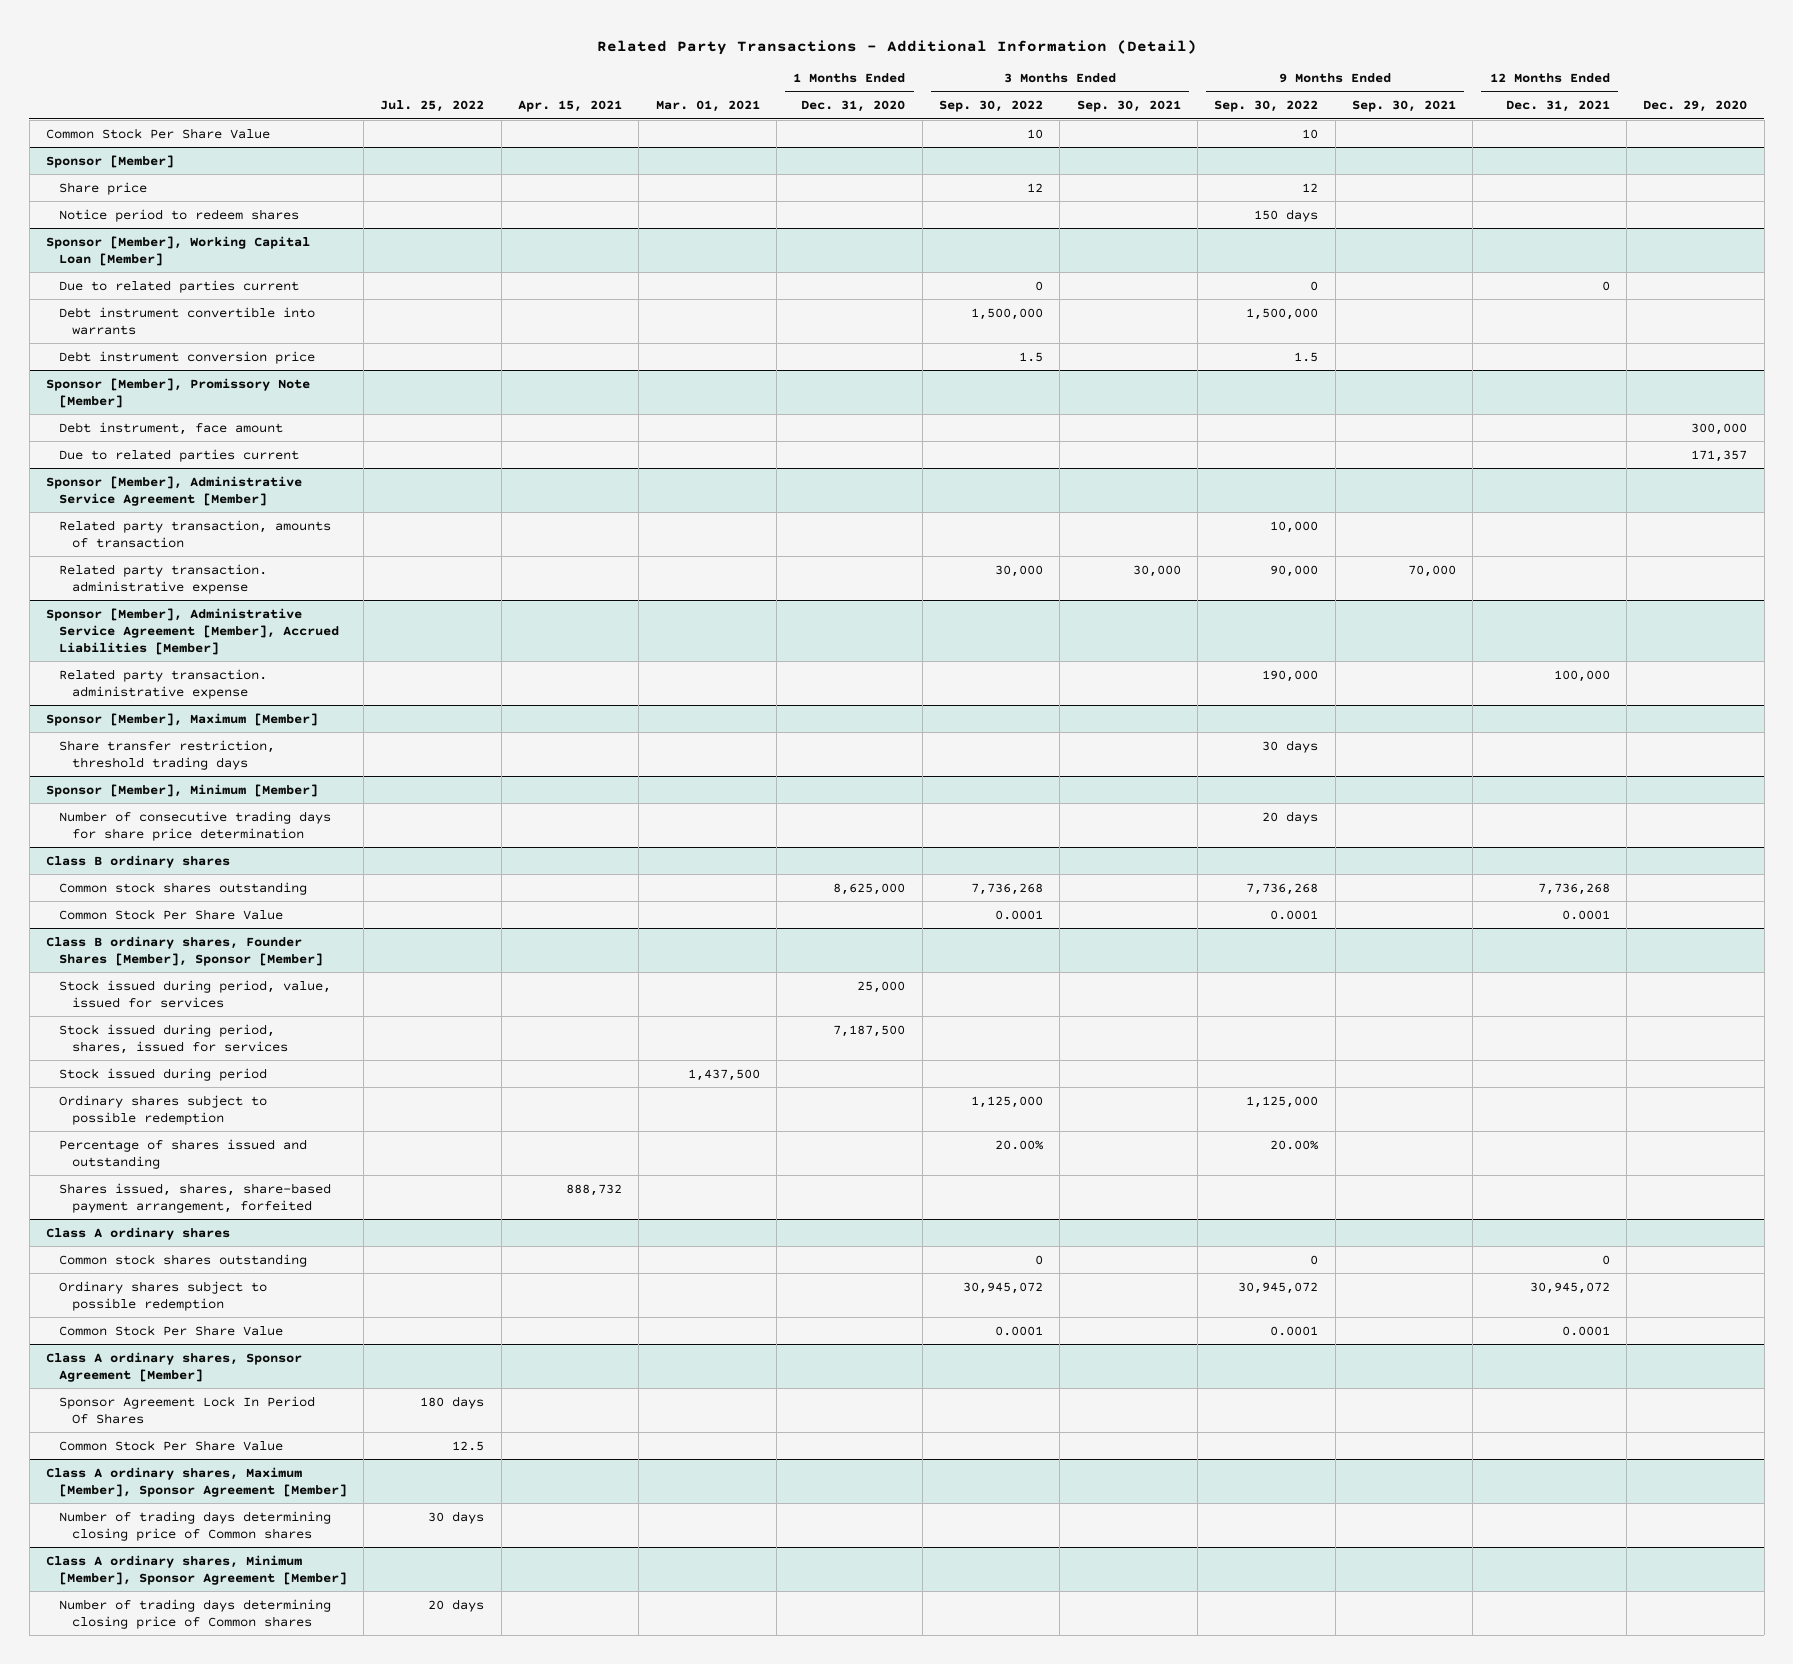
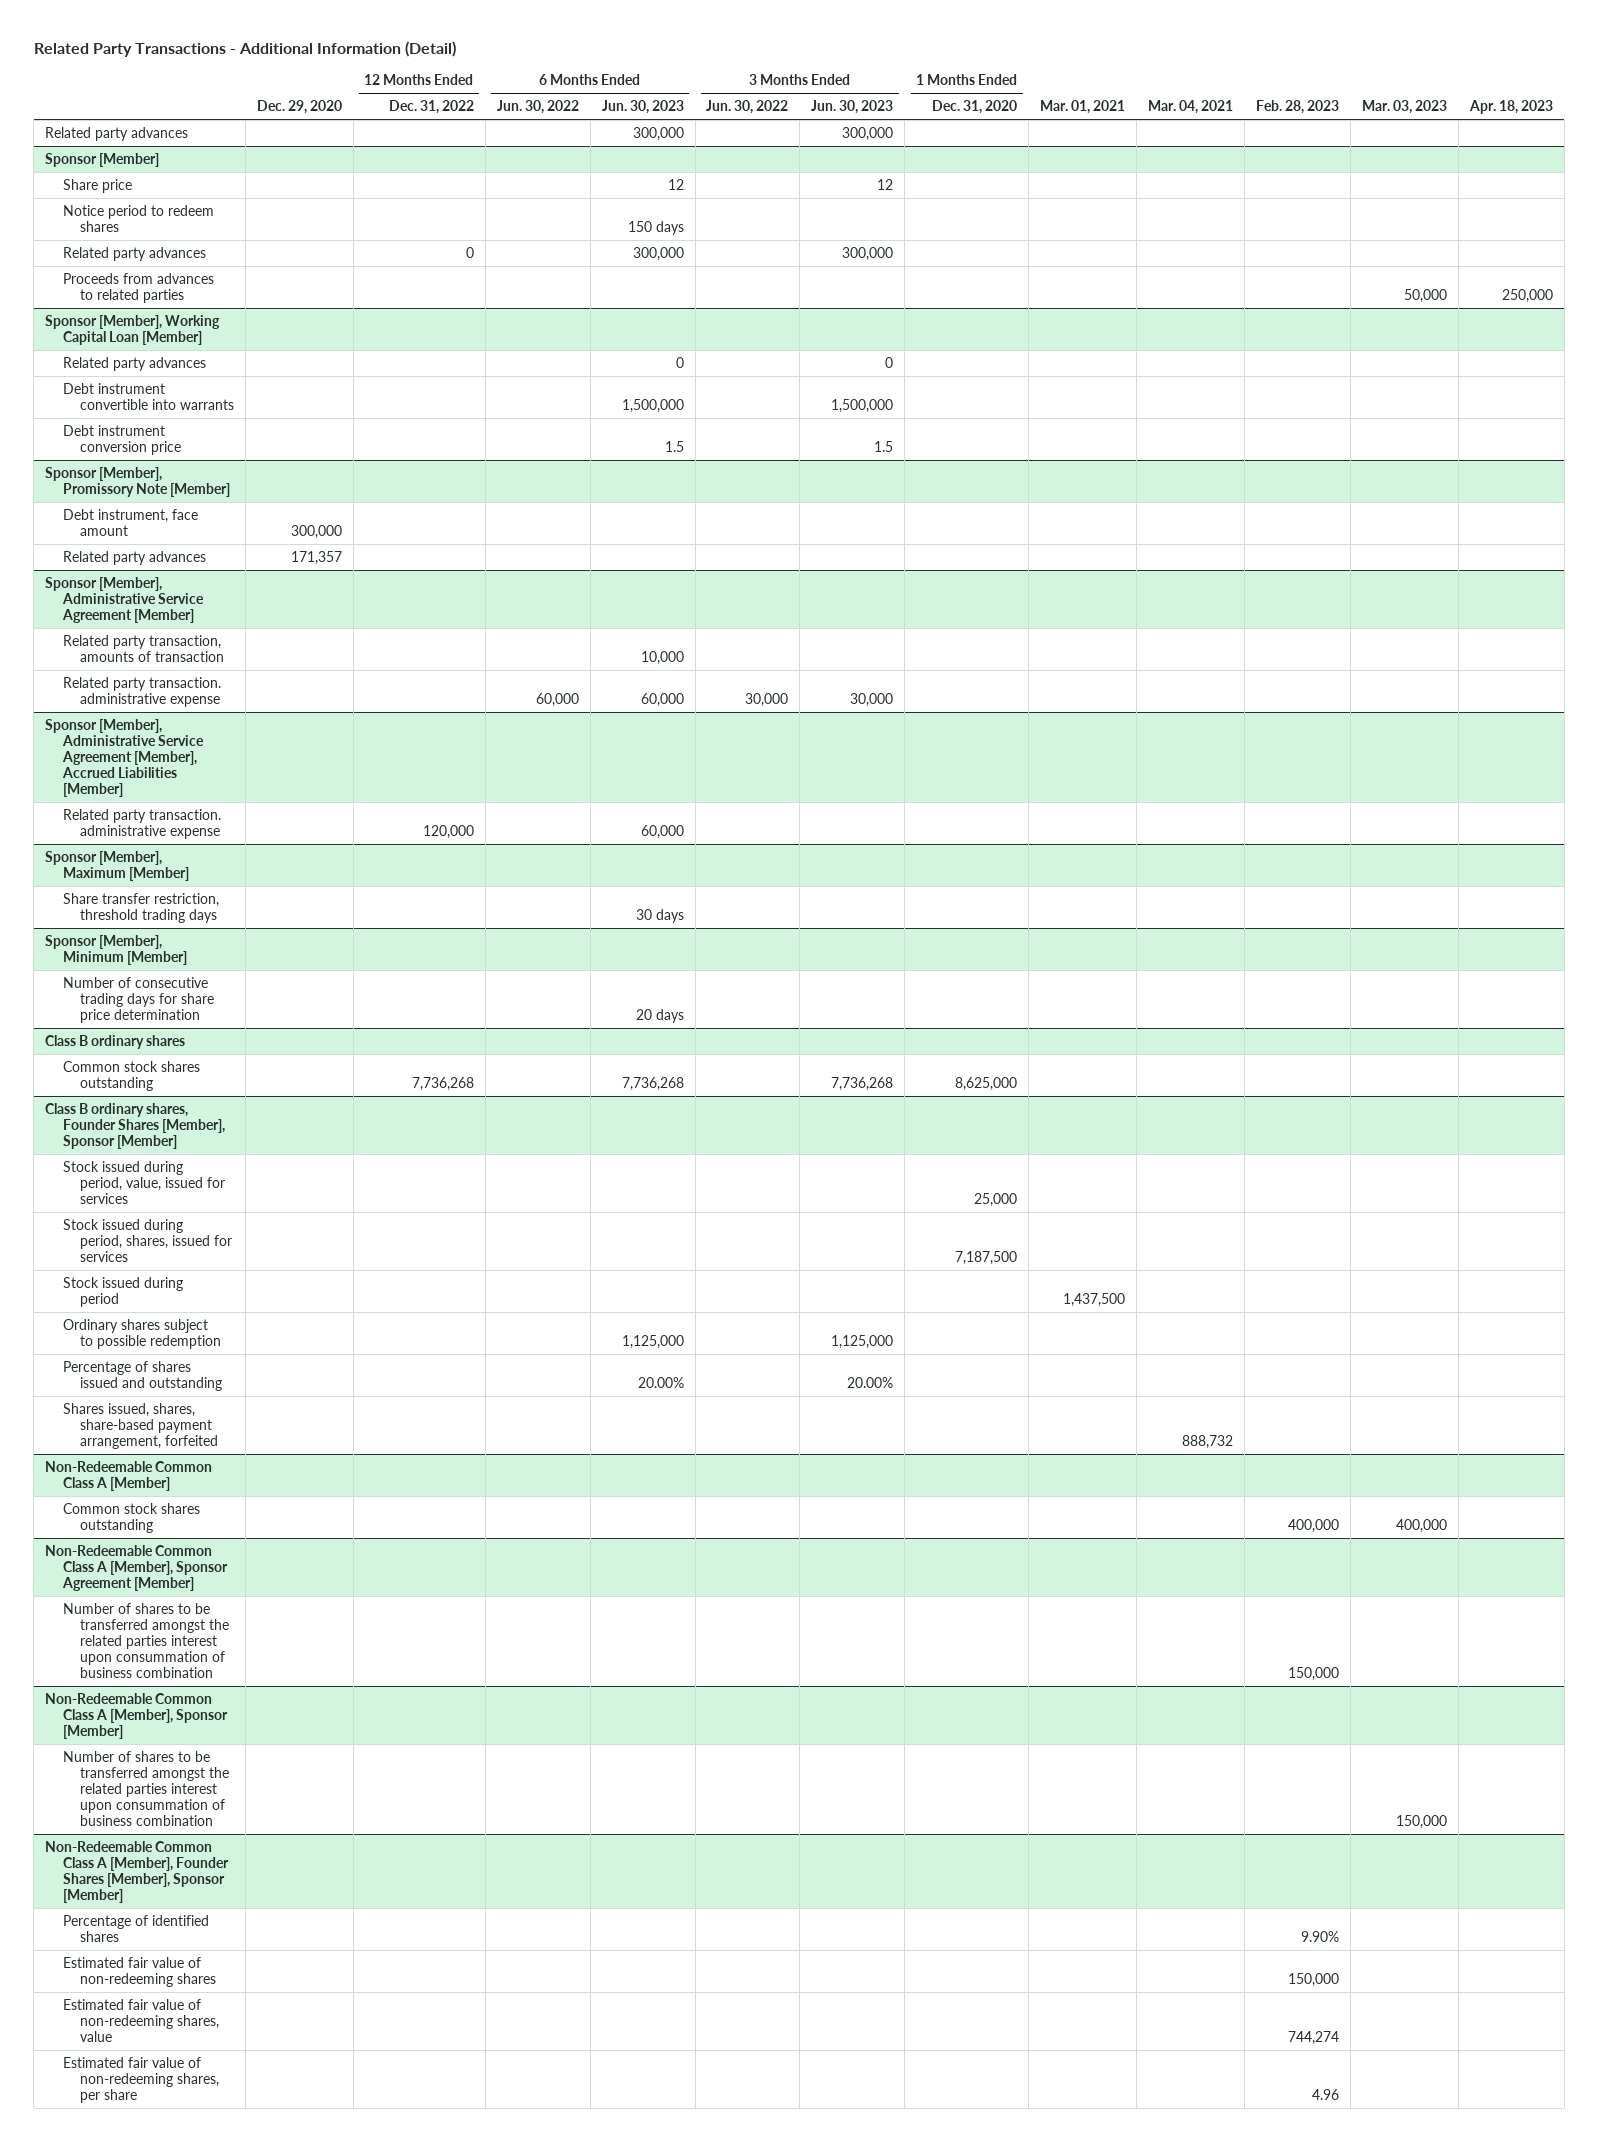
- | Jul. 25, 2022 | Apr. 15, 2021 | Mar. 01, 2021 | 1 Months Ended Dec. 31, 2020 | 3 Months Ended Sep. 30, 2022 | 3 Months Ended Sep. 30, 2021 | 9 Months Ended Sep. 30, 2022 | 9 Months Ended Sep. 30, 2021 | 12 Months Ended Dec. 31, 2021 | Dec. 29, 2020
+ | Dec. 29, 2020 | 12 Months Ended Dec. 31, 2022 | 6 Months Ended Jun. 30, 2022 | 6 Months Ended Jun. 30, 2023 | 3 Months Ended Jun. 30, 2022 | 3 Months Ended Jun. 30, 2023 | 1 Months Ended Dec. 31, 2020 | Mar. 01, 2021 | Mar. 04, 2021 | Feb. 28, 2023 | Mar. 03, 2023 | Apr. 18, 2023
- Common Stock Per Share Value | | | | | 10 | | 10 | | |
+ Related party advances | | | | 300,000 | | 300,000 | | | | | |
@ Sponsor [Member]
+ Related party advances | | 0 | | 300,000 | | 300,000 | | | | | |
+ Proceeds from advances to related parties | | | | | | | | | | | 50,000 | 250,000
@ Sponsor [Member], Working Capital Loan [Member]
- Due to related parties current | | | | | 0 | | 0 | | 0 |
+ Related party advances | | | | 0 | | 0 | | | | | |
@ Sponsor [Member], Promissory Note [Member]
- Due to related parties current | | | | | | | | | | 171,357
+ Related party advances | 171,357 | | | | | | | | | | |
@ Class B ordinary shares
- Common Stock Per Share Value | | | | | 0.0001 | | 0.0001 | | 0.0001 |
- Class A ordinary shares
- Common stock shares outstanding | | | | | 0 | | 0 | | 0 |
- Ordinary shares subject to possible redemption | | | | | 30,945,072 | | 30,945,072 | | 30,945,072 |
- Common Stock Per Share Value | | | | | 0.0001 | | 0.0001 | | 0.0001 |
- Class A ordinary shares, Sponsor Agreement [Member]
- Sponsor Agreement Lock In Period Of Shares | 180 days | | | | | | | | |
- Common Stock Per Share Value | 12.5 | | | | | | | | |
- Class A ordinary shares, Maximum [Member], Sponsor Agreement [Member]
- Number of trading days determining closing price of Common shares | 30 days | | | | | | | | |
- Class A ordinary shares, Minimum [Member], Sponsor Agreement [Member]
- Number of trading days determining closing price of Common shares | 20 days | | | | | | | | |
+ Non-Redeemable Common Class A [Member]
+ Common stock shares outstanding | | | | | | | | | | 400,000 | 400,000 |
+ Non-Redeemable Common Class A [Member], Sponsor Agreement [Member]
+ Number of shares to be transferred amongst the related parties interest upon consummation of business combination | | | | | | | | | | 150,000 | |
+ Non-Redeemable Common Class A [Member], Sponsor [Member]
+ Number of shares to be transferred amongst the related parties interest upon consummation of business combination | | | | | | | | | | | 150,000 |
+ Non-Redeemable Common Class A [Member], Founder Shares [Member], Sponsor [Member]
+ Percentage of identified shares | | | | | | | | | | 9.90% | |
+ Estimated fair value of non-redeeming shares | | | | | | | | | | 150,000 | |
+ Estimated fair value of non-redeeming shares, value | | | | | | | | | | 744,274 | |
+ Estimated fair value of non-redeeming shares, per share | | | | | | | | | | 4.96 | |

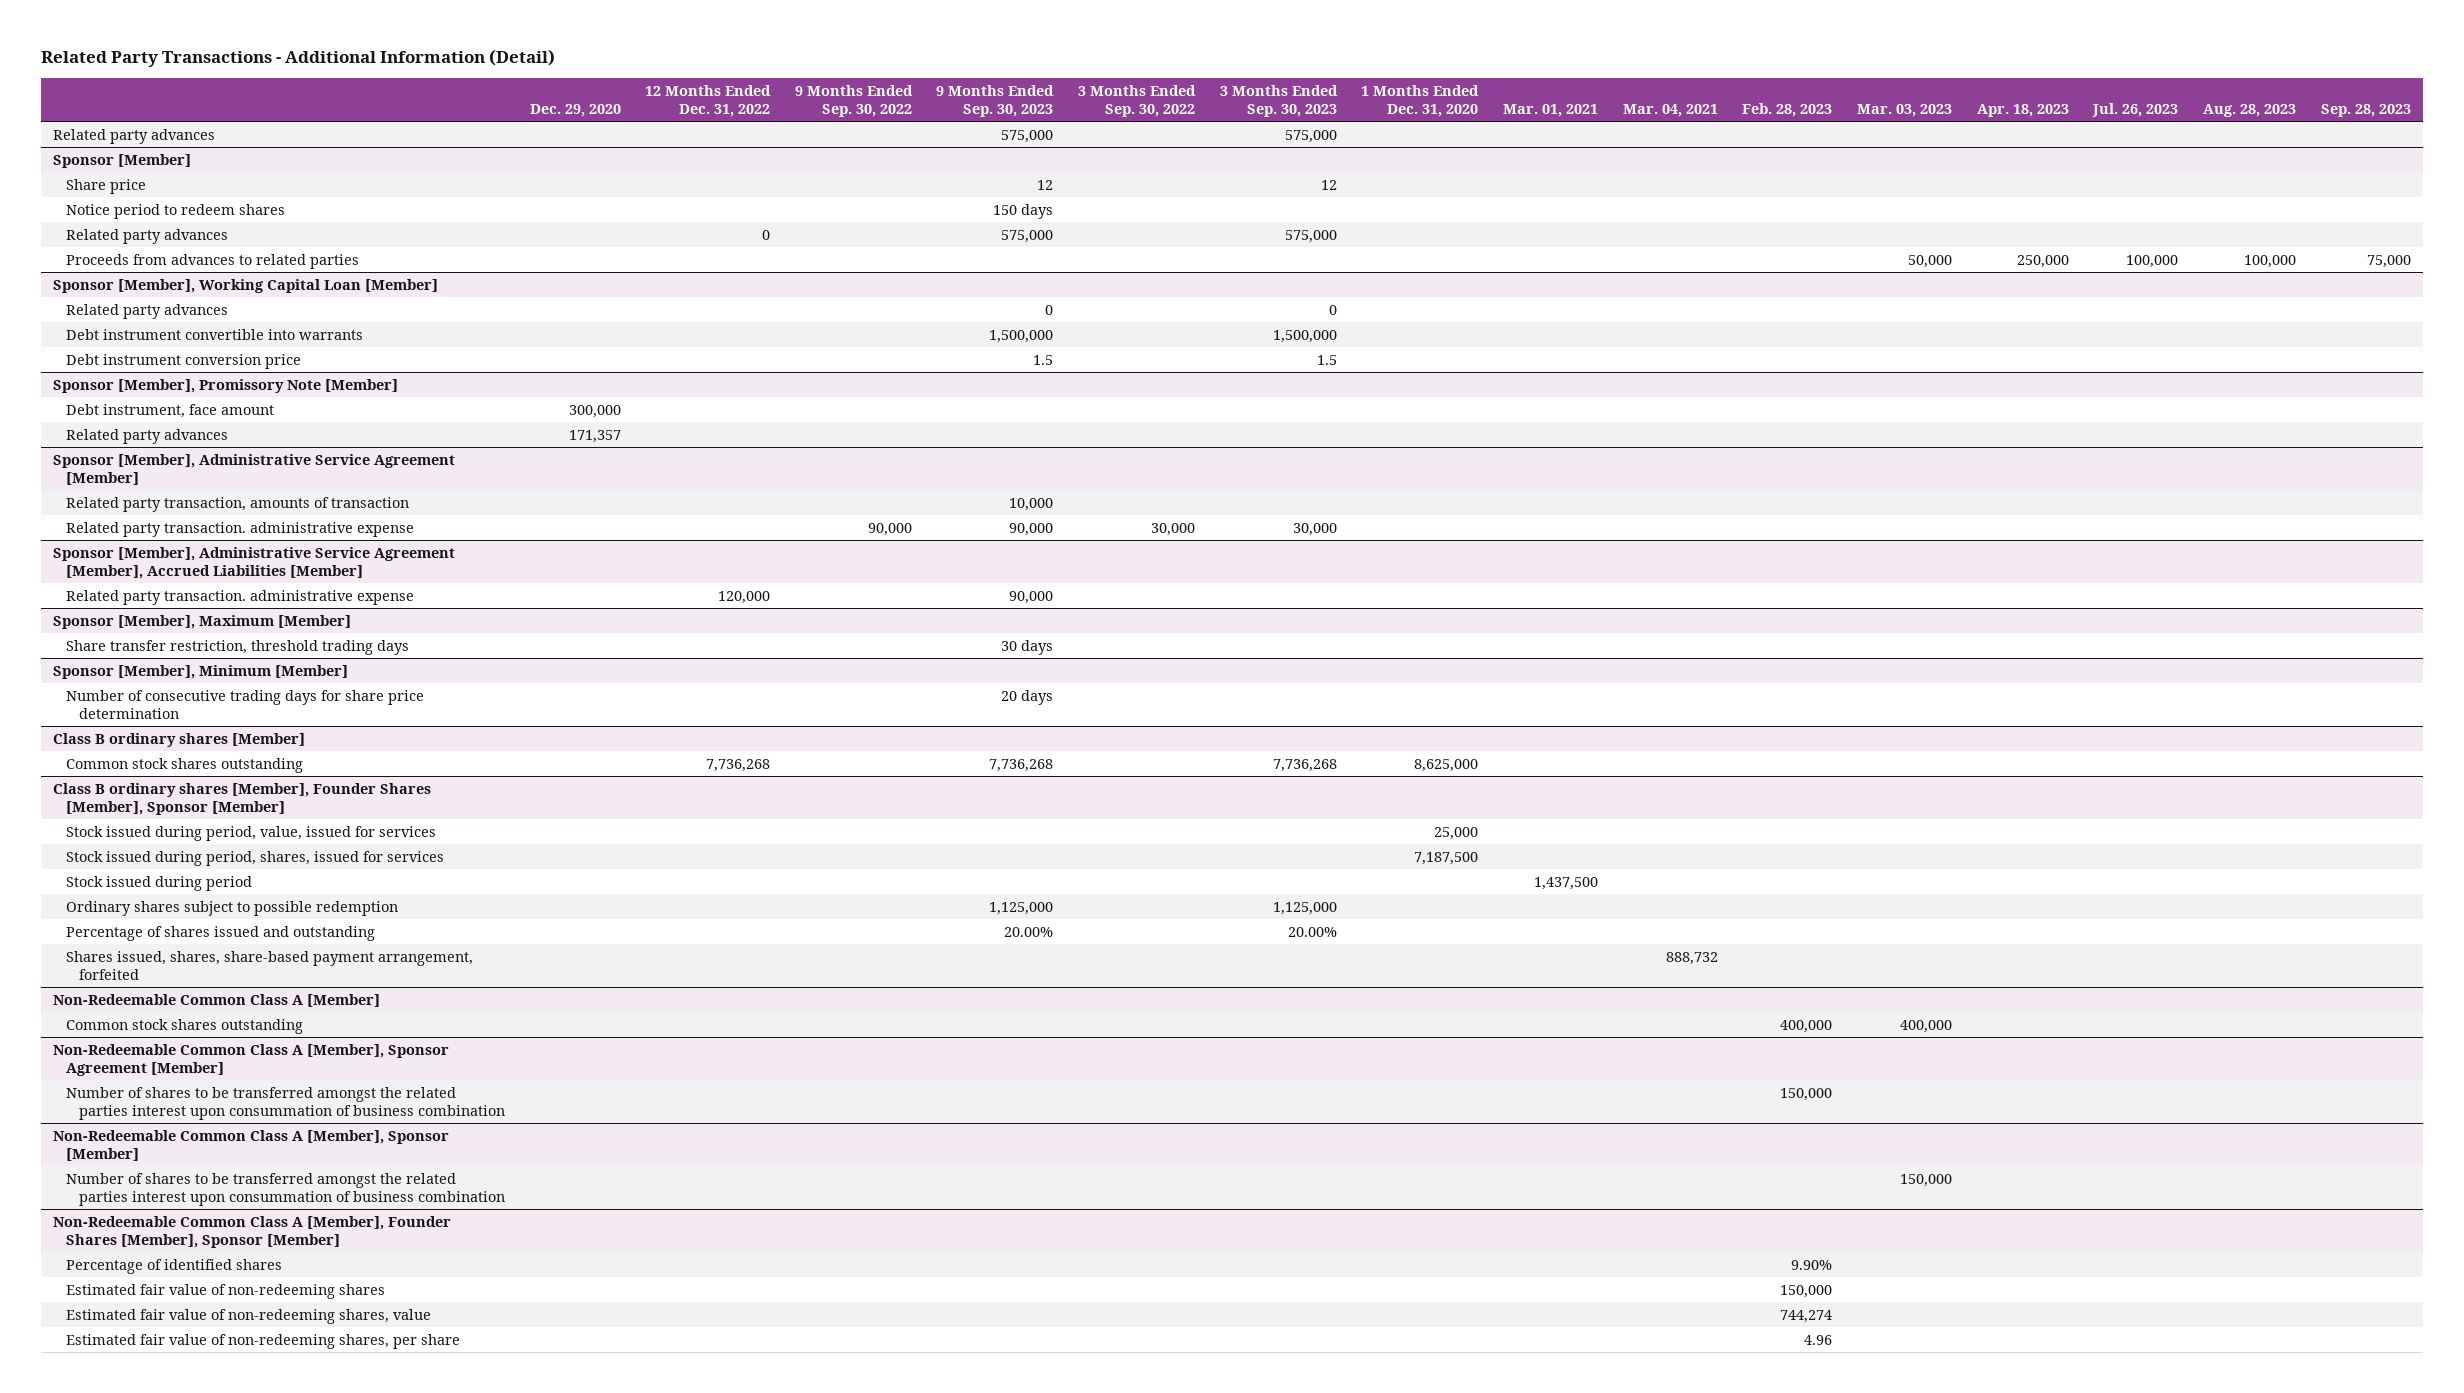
- | Dec. 29, 2020 | 12 Months Ended Dec. 31, 2022 | 6 Months Ended Jun. 30, 2022 | 6 Months Ended Jun. 30, 2023 | 3 Months Ended Jun. 30, 2022 | 3 Months Ended Jun. 30, 2023 | 1 Months Ended Dec. 31, 2020 | Mar. 01, 2021 | Mar. 04, 2021 | Feb. 28, 2023 | Mar. 03, 2023 | Apr. 18, 2023
+ | Dec. 29, 2020 | 12 Months Ended Dec. 31, 2022 | 9 Months Ended Sep. 30, 2022 | 9 Months Ended Sep. 30, 2023 | 3 Months Ended Sep. 30, 2022 | 3 Months Ended Sep. 30, 2023 | 1 Months Ended Dec. 31, 2020 | Mar. 01, 2021 | Mar. 04, 2021 | Feb. 28, 2023 | Mar. 03, 2023 | Apr. 18, 2023 | Jul. 26, 2023 | Aug. 28, 2023 | Sep. 28, 2023
- Class B ordinary shares
+ Class B ordinary shares [Member]
- Class B ordinary shares, Founder Shares [Member], Sponsor [Member]
+ Class B ordinary shares [Member], Founder Shares [Member], Sponsor [Member]

